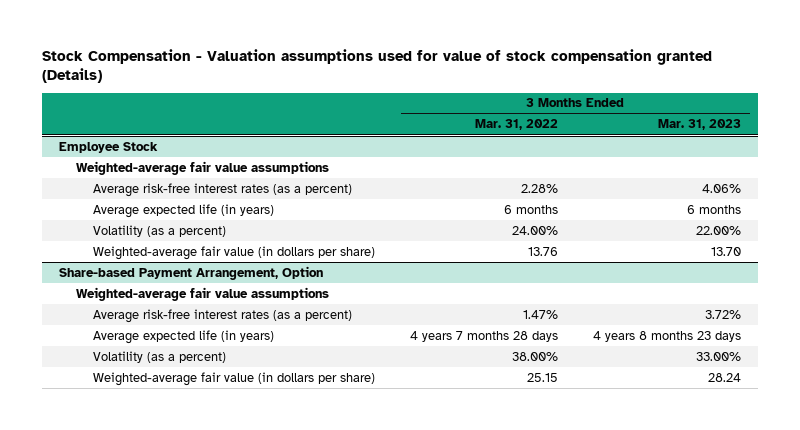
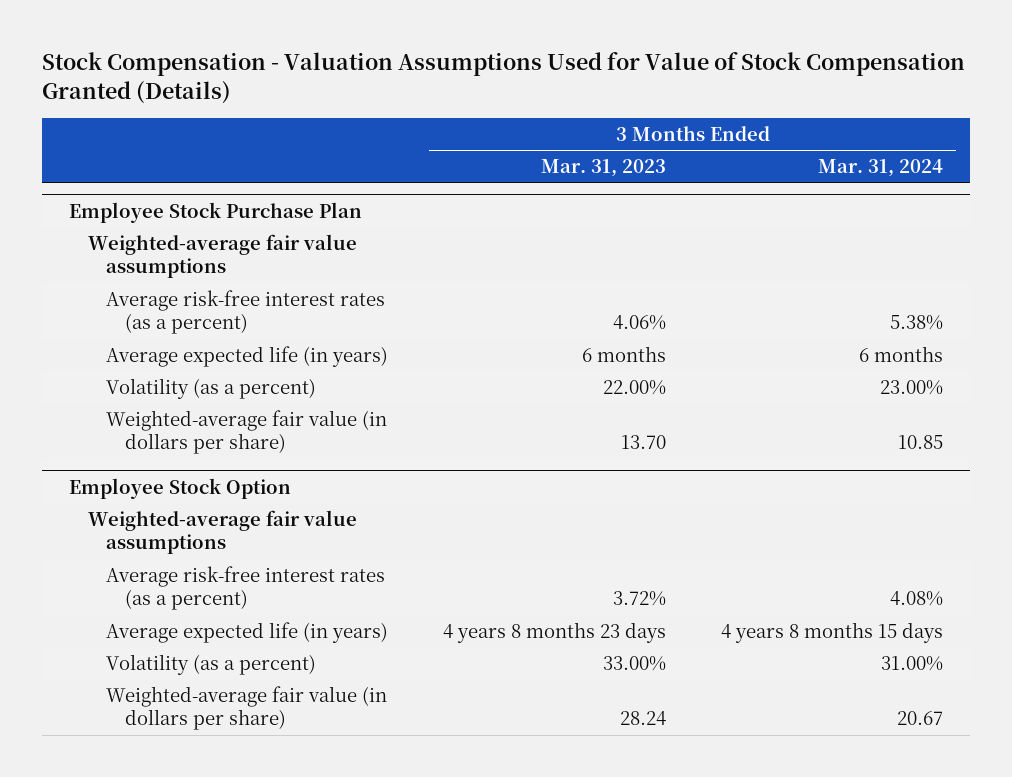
- Stock Compensation - Valuation assumptions used for value of stock compensation granted (Details)
+ Stock Compensation - Valuation Assumptions Used for Value of Stock Compensation Granted (Details)
- | 3 Months Ended Mar. 31, 2022 | 3 Months Ended Mar. 31, 2023
+ | 3 Months Ended Mar. 31, 2023 | 3 Months Ended Mar. 31, 2024
- Employee Stock
+ Employee Stock Purchase Plan
- Share-based Payment Arrangement, Option
+ Employee Stock Option

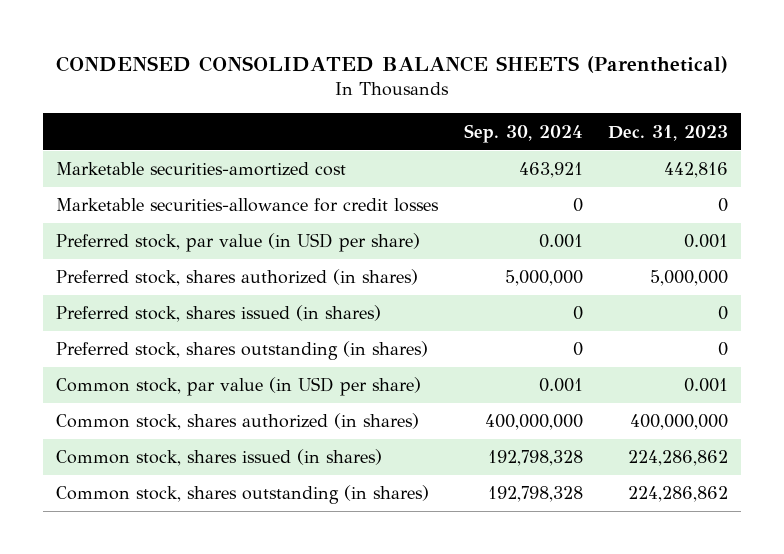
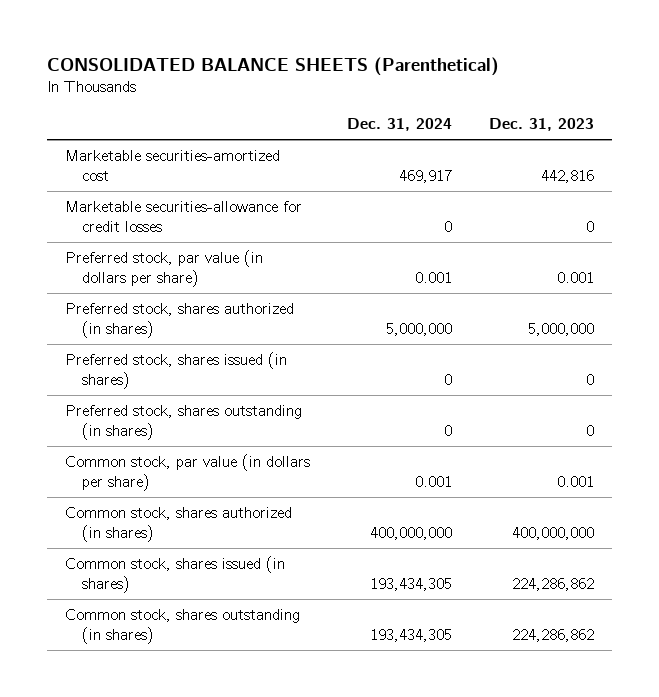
- CONDENSED CONSOLIDATED BALANCE SHEETS (Parenthetical)
+ CONSOLIDATED BALANCE SHEETS (Parenthetical)
- | Sep. 30, 2024 | Dec. 31, 2023
+ | Dec. 31, 2024 | Dec. 31, 2023
- Preferred stock, par value (in USD per share) | 0.001 | 0.001
+ Preferred stock, par value (in dollars per share) | 0.001 | 0.001
- Common stock, par value (in USD per share) | 0.001 | 0.001
+ Common stock, par value (in dollars per share) | 0.001 | 0.001

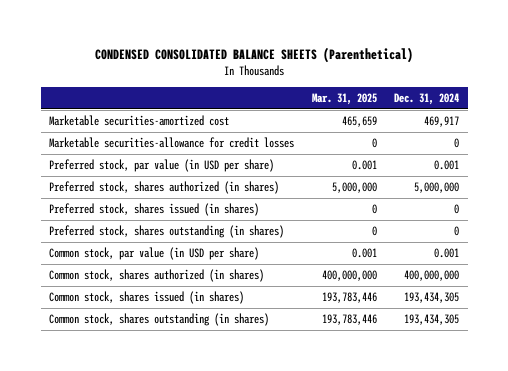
- CONSOLIDATED BALANCE SHEETS (Parenthetical)
+ CONDENSED CONSOLIDATED BALANCE SHEETS (Parenthetical)
- | Dec. 31, 2024 | Dec. 31, 2023
+ | Mar. 31, 2025 | Dec. 31, 2024
- Preferred stock, par value (in dollars per share) | 0.001 | 0.001
+ Preferred stock, par value (in USD per share) | 0.001 | 0.001
- Common stock, par value (in dollars per share) | 0.001 | 0.001
+ Common stock, par value (in USD per share) | 0.001 | 0.001

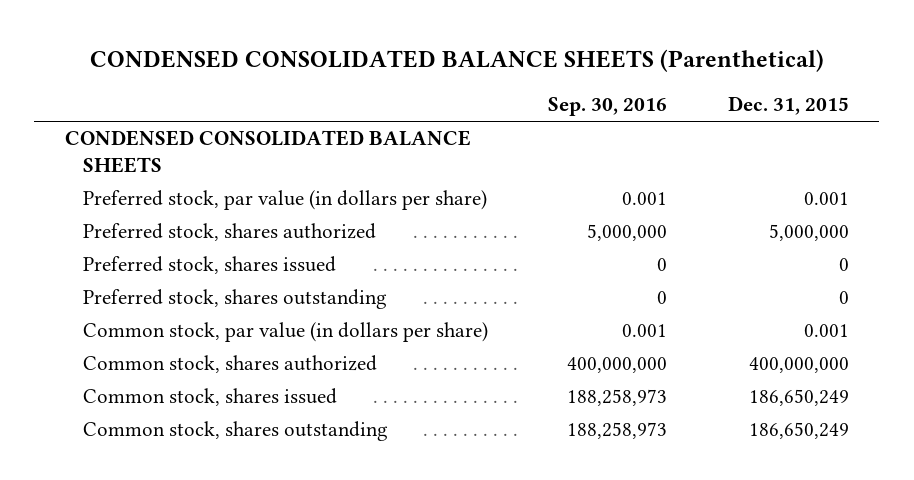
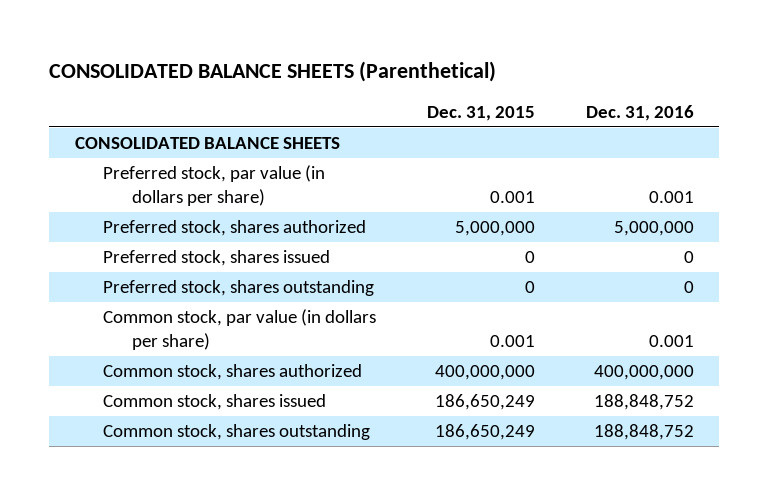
- CONDENSED CONSOLIDATED BALANCE SHEETS (Parenthetical)
+ CONSOLIDATED BALANCE SHEETS (Parenthetical)
- | Sep. 30, 2016 | Dec. 31, 2015
+ | Dec. 31, 2015 | Dec. 31, 2016
- CONDENSED CONSOLIDATED BALANCE SHEETS
+ CONSOLIDATED BALANCE SHEETS

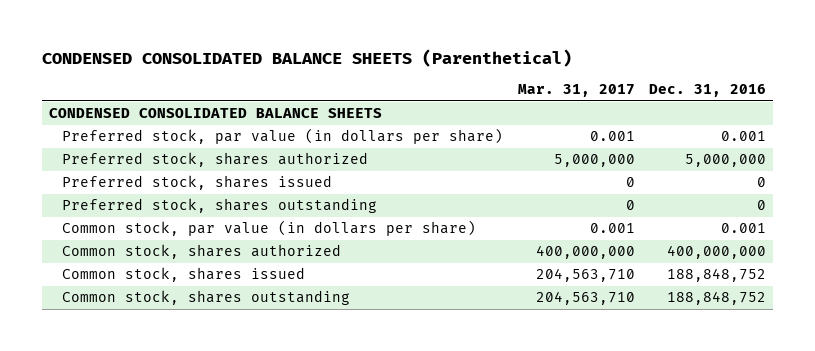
- CONSOLIDATED BALANCE SHEETS (Parenthetical)
+ CONDENSED CONSOLIDATED BALANCE SHEETS (Parenthetical)
- | Dec. 31, 2015 | Dec. 31, 2016
+ | Mar. 31, 2017 | Dec. 31, 2016
- CONSOLIDATED BALANCE SHEETS
+ CONDENSED CONSOLIDATED BALANCE SHEETS

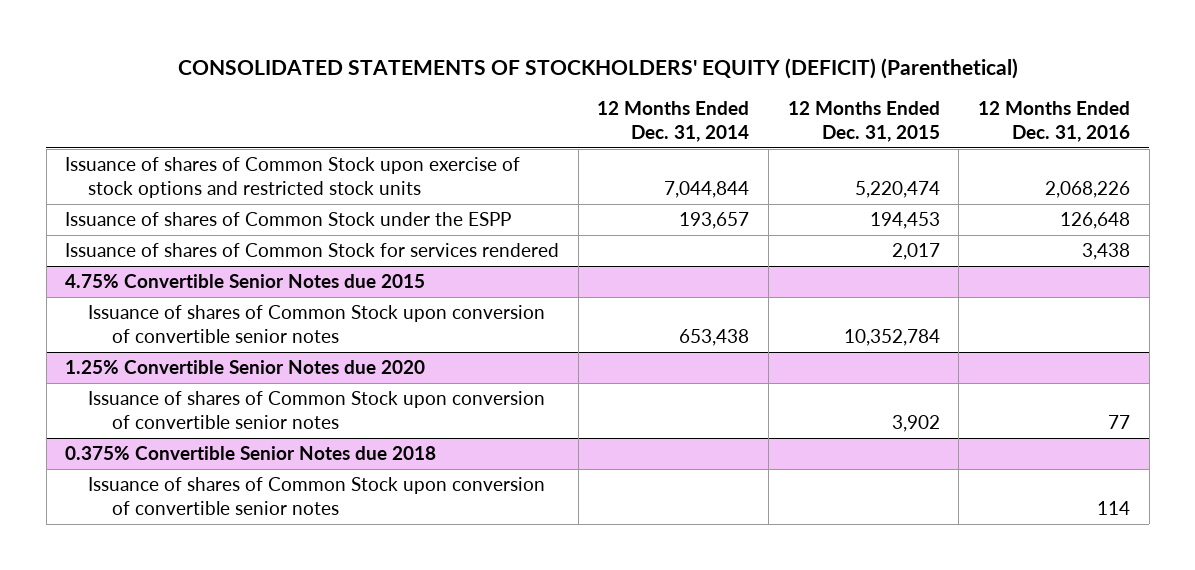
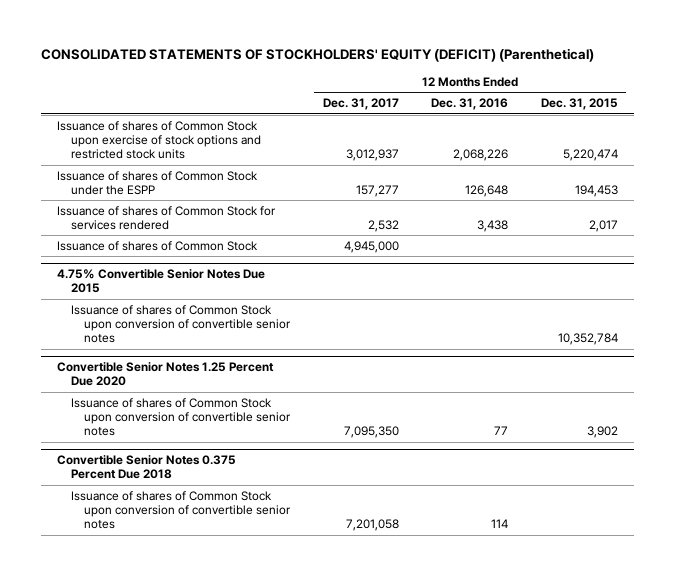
- | 12 Months Ended Dec. 31, 2014 | 12 Months Ended Dec. 31, 2015 | 12 Months Ended Dec. 31, 2016
+ | 12 Months Ended Dec. 31, 2017 | 12 Months Ended Dec. 31, 2016 | 12 Months Ended Dec. 31, 2015
- 4.75% Convertible Senior Notes due 2015
+ Issuance of shares of Common Stock | 4,945,000 | |
+ 4.75% Convertible Senior Notes Due 2015
- 1.25% Convertible Senior Notes due 2020
+ Convertible Senior Notes 1.25 Percent Due 2020
- 0.375% Convertible Senior Notes due 2018
+ Convertible Senior Notes 0.375 Percent Due 2018

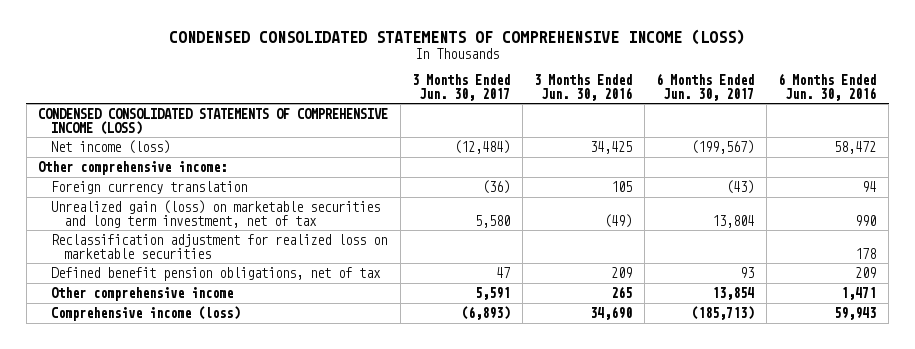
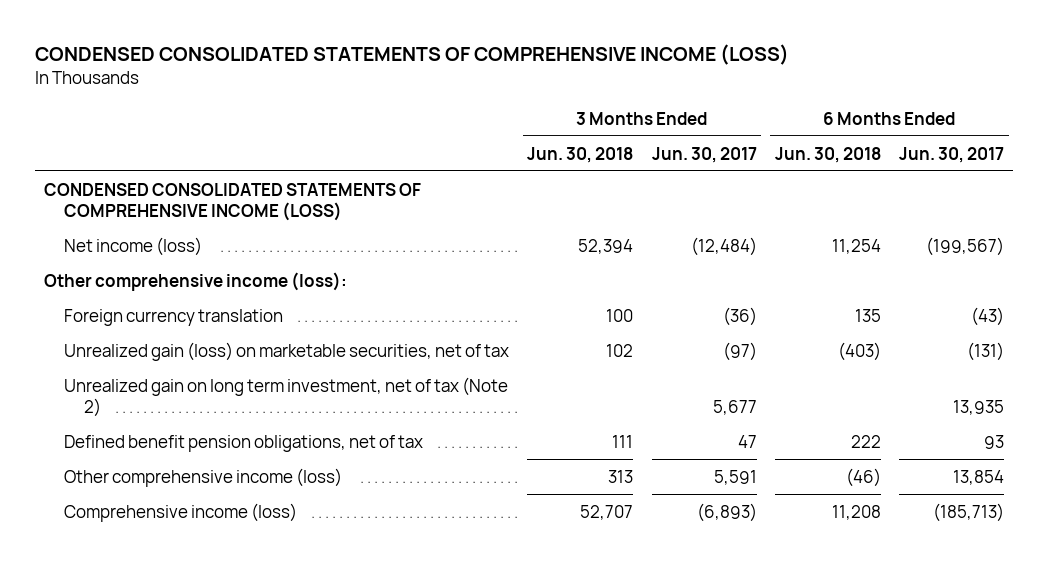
- | 3 Months Ended Jun. 30, 2017 | 3 Months Ended Jun. 30, 2016 | 6 Months Ended Jun. 30, 2017 | 6 Months Ended Jun. 30, 2016
+ | 3 Months Ended Jun. 30, 2018 | 3 Months Ended Jun. 30, 2017 | 6 Months Ended Jun. 30, 2018 | 6 Months Ended Jun. 30, 2017
- Other comprehensive income:
+ Other comprehensive income (loss):
- Unrealized gain (loss) on marketable securities and long term investment, net of tax | 5,580 | (49) | 13,804 | 990
- Reclassification adjustment for realized loss on marketable securities | | | | 178
+ Unrealized gain (loss) on marketable securities, net of tax | 102 | (97) | (403) | (131)
+ Unrealized gain on long term investment, net of tax (Note 2) | | 5,677 | | 13,935
- Other comprehensive income | 5,591 | 265 | 13,854 | 1,471
+ Other comprehensive income (loss) | 313 | 5,591 | (46) | 13,854

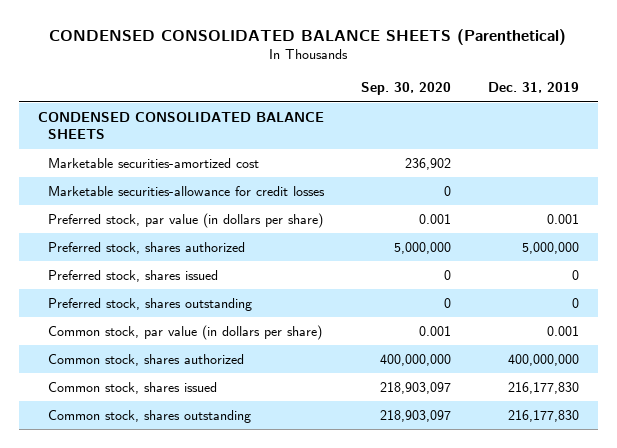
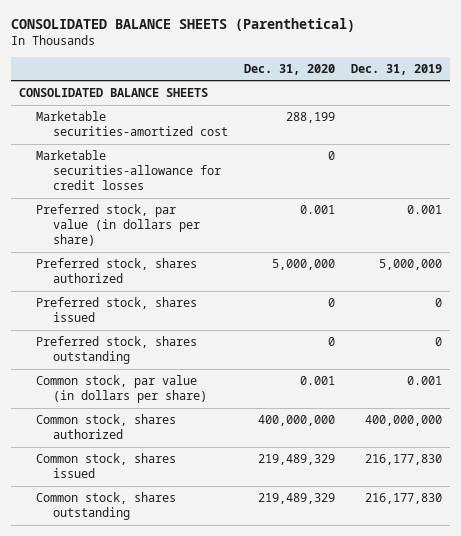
- CONDENSED CONSOLIDATED BALANCE SHEETS (Parenthetical)
+ CONSOLIDATED BALANCE SHEETS (Parenthetical)
- | Sep. 30, 2020 | Dec. 31, 2019
+ | Dec. 31, 2020 | Dec. 31, 2019
- CONDENSED CONSOLIDATED BALANCE SHEETS
+ CONSOLIDATED BALANCE SHEETS

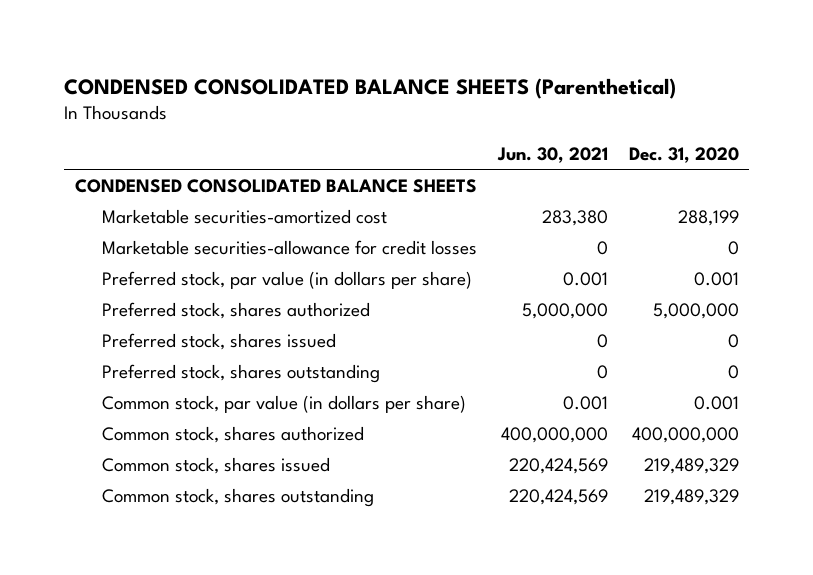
- CONSOLIDATED BALANCE SHEETS (Parenthetical)
+ CONDENSED CONSOLIDATED BALANCE SHEETS (Parenthetical)
- | Dec. 31, 2020 | Dec. 31, 2019
+ | Jun. 30, 2021 | Dec. 31, 2020
- CONSOLIDATED BALANCE SHEETS
+ CONDENSED CONSOLIDATED BALANCE SHEETS

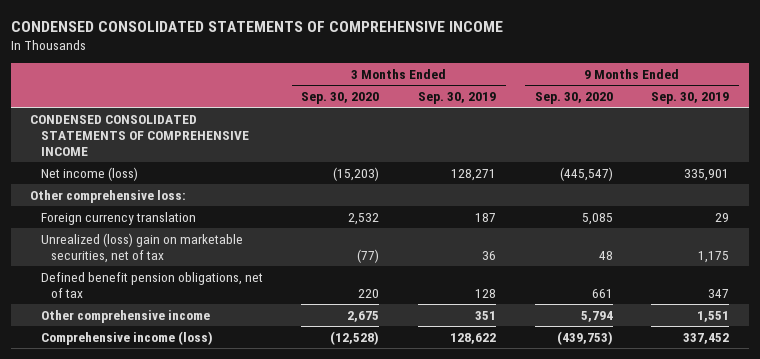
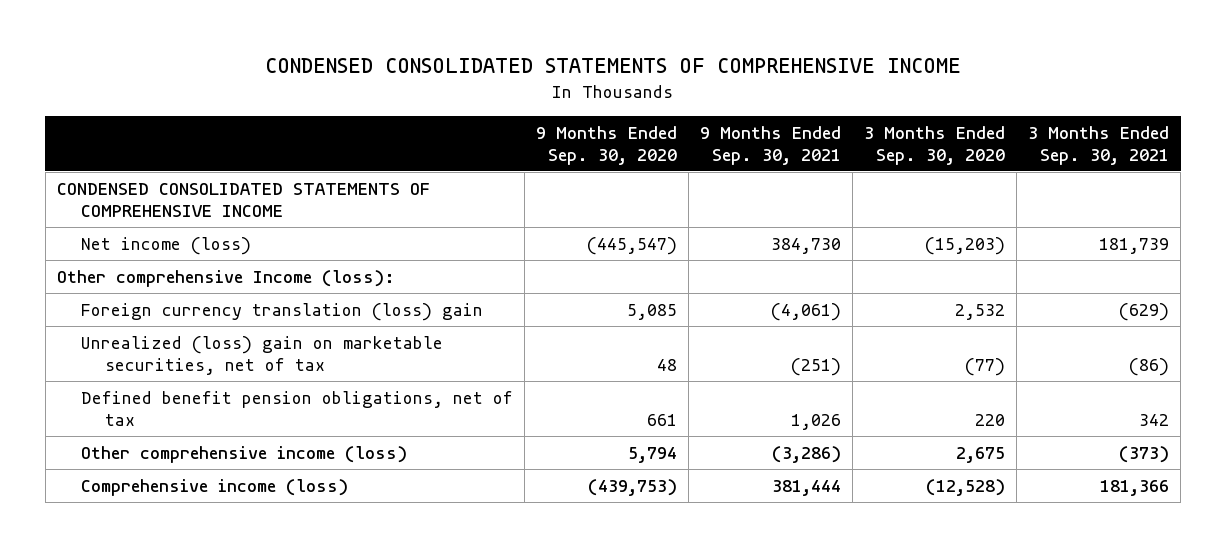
- | 3 Months Ended Sep. 30, 2020 | 3 Months Ended Sep. 30, 2019 | 9 Months Ended Sep. 30, 2020 | 9 Months Ended Sep. 30, 2019
+ | 9 Months Ended Sep. 30, 2020 | 9 Months Ended Sep. 30, 2021 | 3 Months Ended Sep. 30, 2020 | 3 Months Ended Sep. 30, 2021
- Other comprehensive loss:
- Foreign currency translation | 2,532 | 187 | 5,085 | 29
+ Other comprehensive Income (loss):
+ Foreign currency translation (loss) gain | 5,085 | (4,061) | 2,532 | (629)
- Other comprehensive income | 2,675 | 351 | 5,794 | 1,551
+ Other comprehensive income (loss) | 5,794 | (3,286) | 2,675 | (373)

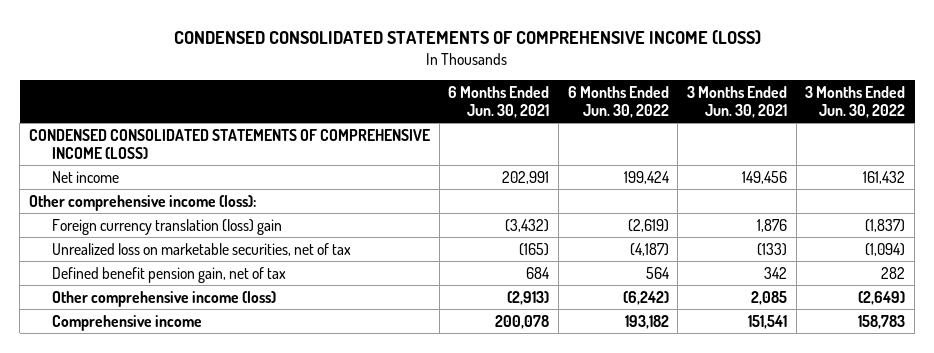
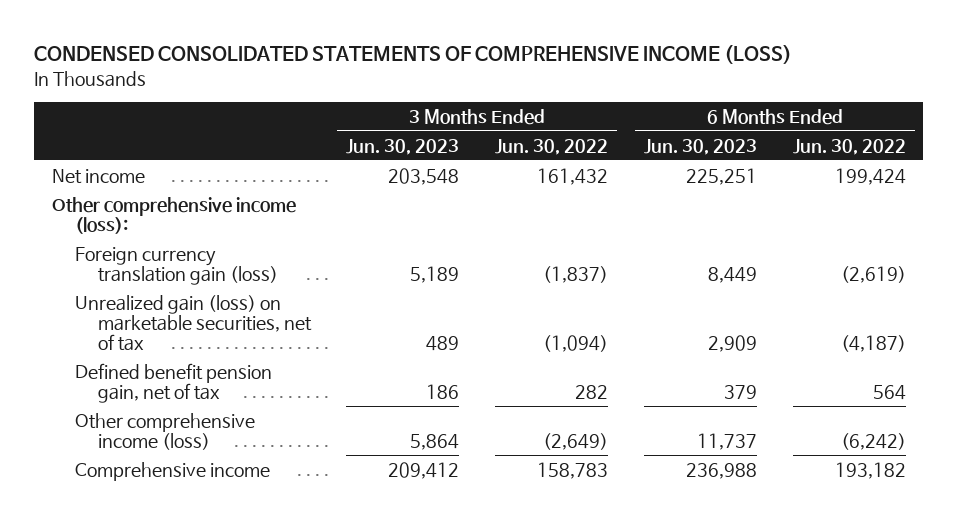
- | 6 Months Ended Jun. 30, 2021 | 6 Months Ended Jun. 30, 2022 | 3 Months Ended Jun. 30, 2021 | 3 Months Ended Jun. 30, 2022
+ | 3 Months Ended Jun. 30, 2023 | 3 Months Ended Jun. 30, 2022 | 6 Months Ended Jun. 30, 2023 | 6 Months Ended Jun. 30, 2022
- CONDENSED CONSOLIDATED STATEMENTS OF COMPREHENSIVE INCOME (LOSS)
- Foreign currency translation (loss) gain | (3,432) | (2,619) | 1,876 | (1,837)
- Unrealized loss on marketable securities, net of tax | (165) | (4,187) | (133) | (1,094)
+ Foreign currency translation gain (loss) | 5,189 | (1,837) | 8,449 | (2,619)
+ Unrealized gain (loss) on marketable securities, net of tax | 489 | (1,094) | 2,909 | (4,187)

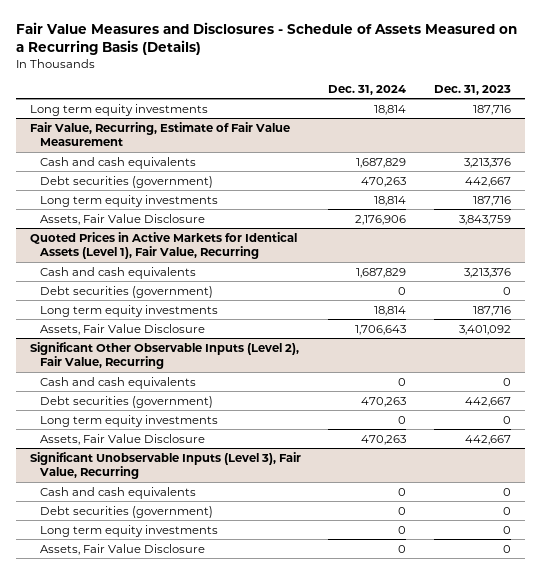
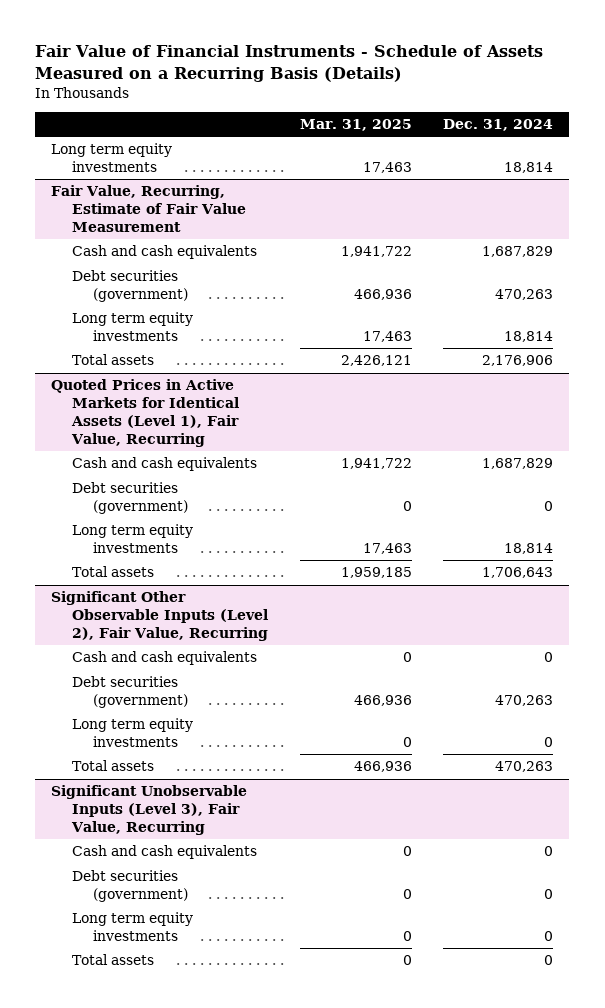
- Fair Value Measures and Disclosures - Schedule of Assets Measured on a Recurring Basis (Details)
+ Fair Value of Financial Instruments - Schedule of Assets Measured on a Recurring Basis (Details)
- | Dec. 31, 2024 | Dec. 31, 2023
+ | Mar. 31, 2025 | Dec. 31, 2024
@ Fair Value, Recurring, Estimate of Fair Value Measurement
- Assets, Fair Value Disclosure | 2,176,906 | 3,843,759
+ Total assets | 2,426,121 | 2,176,906
@ Quoted Prices in Active Markets for Identical Assets (Level 1), Fair Value, Recurring
- Assets, Fair Value Disclosure | 1,706,643 | 3,401,092
+ Total assets | 1,959,185 | 1,706,643
@ Significant Other Observable Inputs (Level 2), Fair Value, Recurring
- Assets, Fair Value Disclosure | 470,263 | 442,667
+ Total assets | 466,936 | 470,263
@ Significant Unobservable Inputs (Level 3), Fair Value, Recurring
- Assets, Fair Value Disclosure | 0 | 0
+ Total assets | 0 | 0

